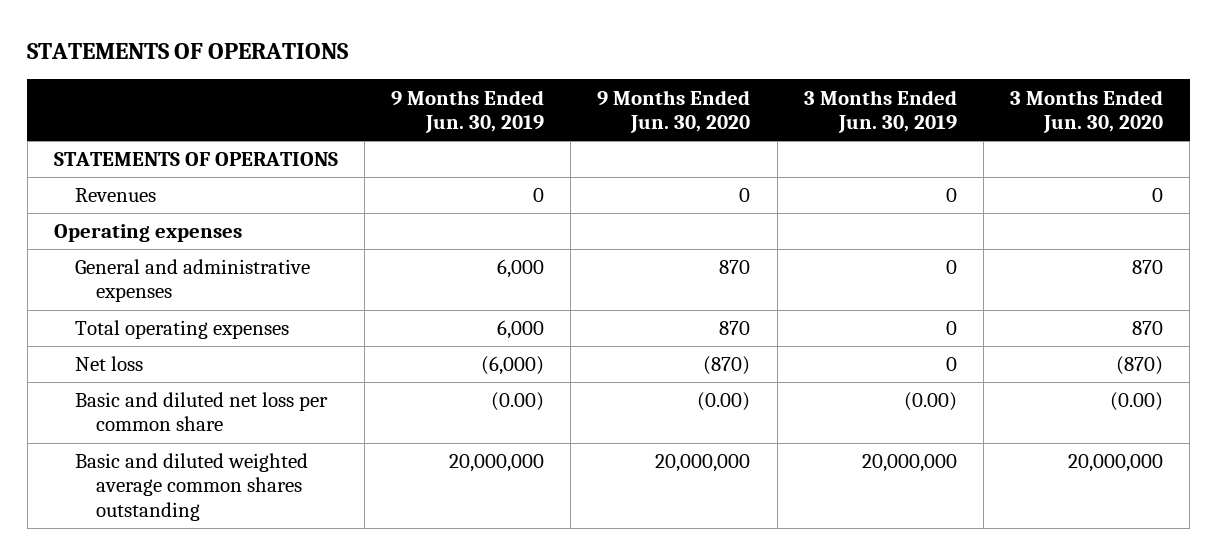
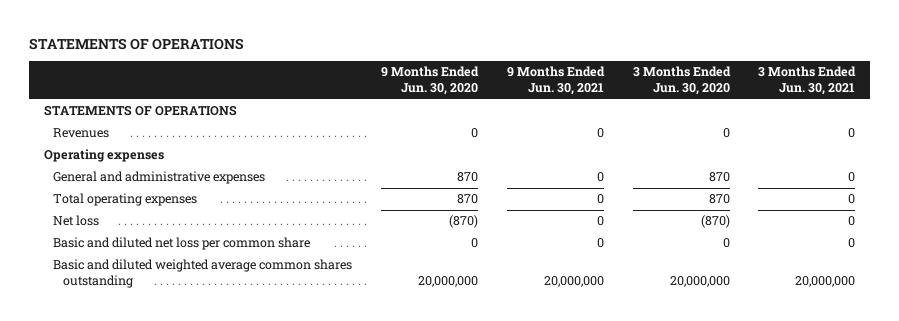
- | 9 Months Ended Jun. 30, 2019 | 9 Months Ended Jun. 30, 2020 | 3 Months Ended Jun. 30, 2019 | 3 Months Ended Jun. 30, 2020
+ | 9 Months Ended Jun. 30, 2020 | 9 Months Ended Jun. 30, 2021 | 3 Months Ended Jun. 30, 2020 | 3 Months Ended Jun. 30, 2021
- Basic and diluted net loss per common share | (0.00) | (0.00) | (0.00) | (0.00)
+ Basic and diluted net loss per common share | 0 | 0 | 0 | 0

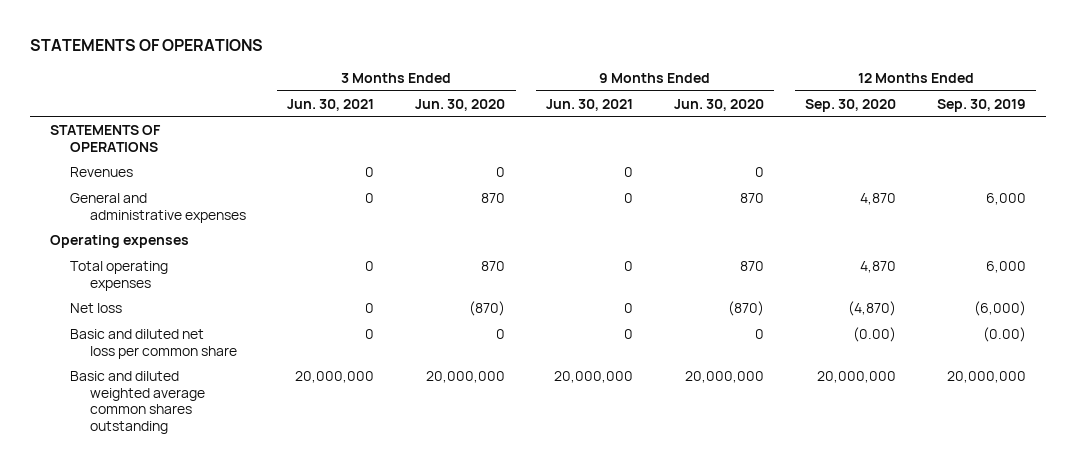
- | 9 Months Ended Jun. 30, 2020 | 9 Months Ended Jun. 30, 2021 | 3 Months Ended Jun. 30, 2020 | 3 Months Ended Jun. 30, 2021
+ | 3 Months Ended Jun. 30, 2021 | 3 Months Ended Jun. 30, 2020 | 9 Months Ended Jun. 30, 2021 | 9 Months Ended Jun. 30, 2020 | 12 Months Ended Sep. 30, 2020 | 12 Months Ended Sep. 30, 2019
moved down: Operating expenses

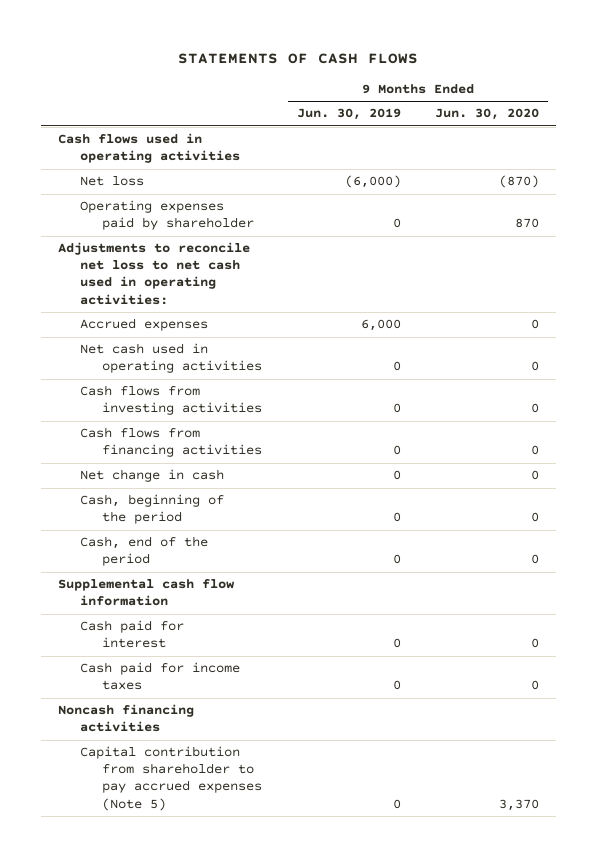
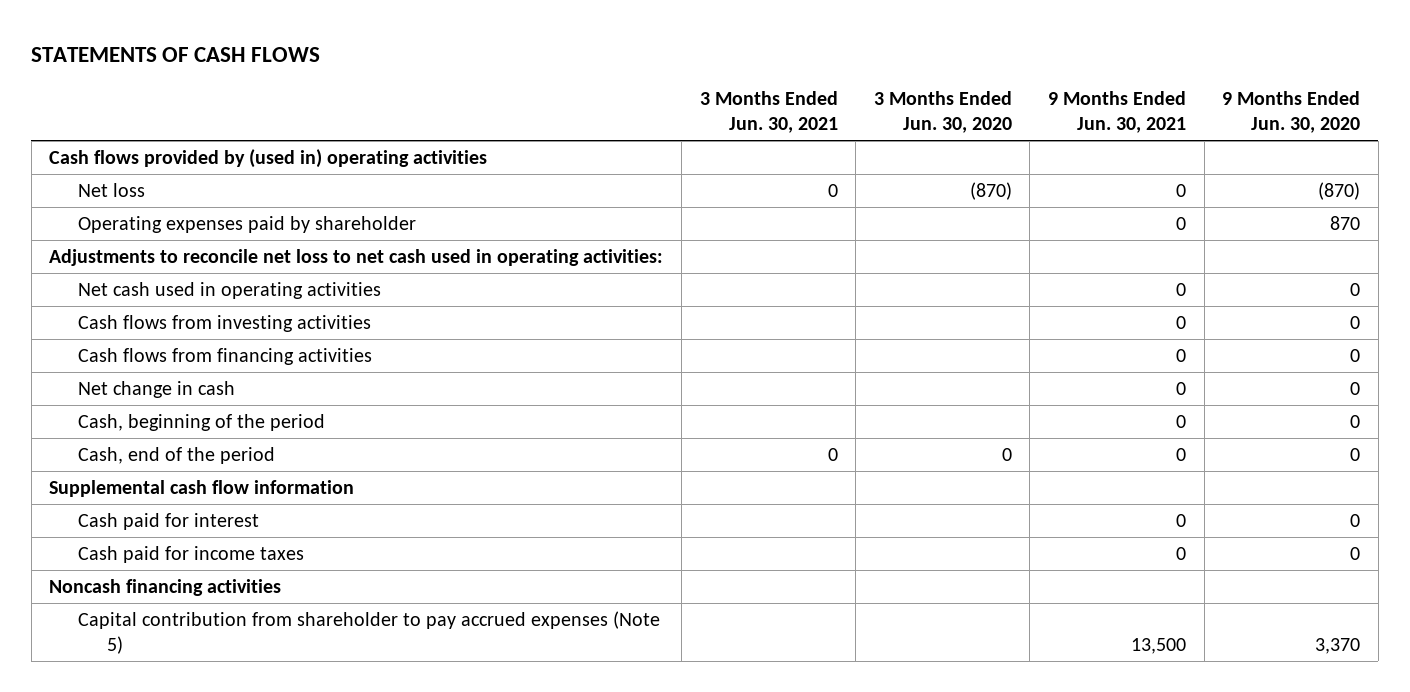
- | 9 Months Ended Jun. 30, 2019 | 9 Months Ended Jun. 30, 2020
+ | 3 Months Ended Jun. 30, 2021 | 3 Months Ended Jun. 30, 2020 | 9 Months Ended Jun. 30, 2021 | 9 Months Ended Jun. 30, 2020
- Cash flows used in operating activities
+ Cash flows provided by (used in) operating activities
- Accrued expenses | 6,000 | 0

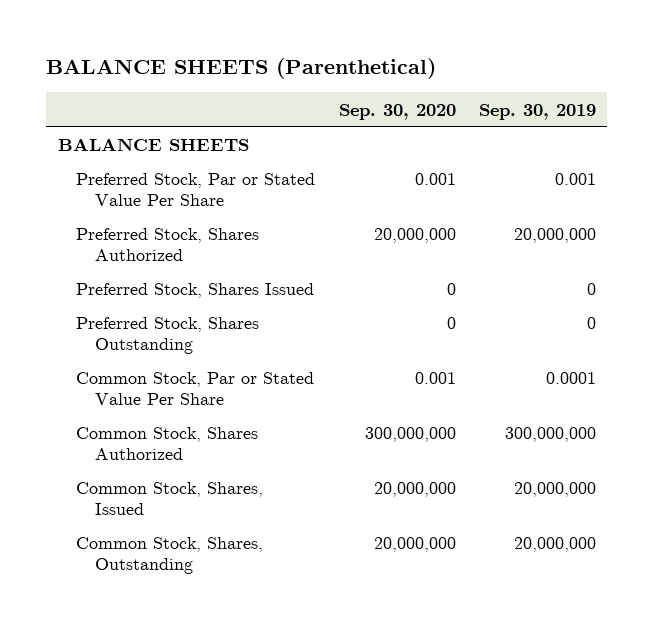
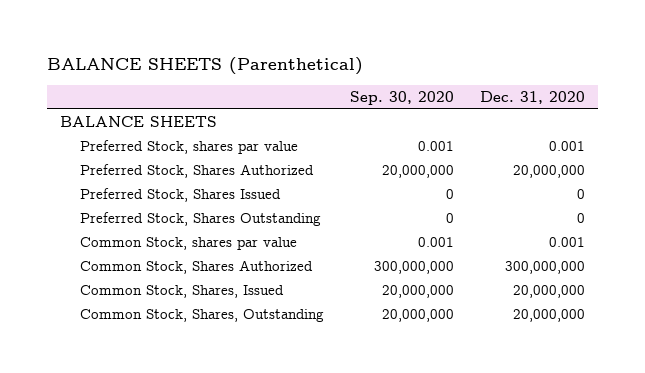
- | Sep. 30, 2020 | Sep. 30, 2019
+ | Sep. 30, 2020 | Dec. 31, 2020
- Preferred Stock, Par or Stated Value Per Share | 0.001 | 0.001
+ Preferred Stock, shares par value | 0.001 | 0.001
- Common Stock, Par or Stated Value Per Share | 0.001 | 0.0001
+ Common Stock, shares par value | 0.001 | 0.001

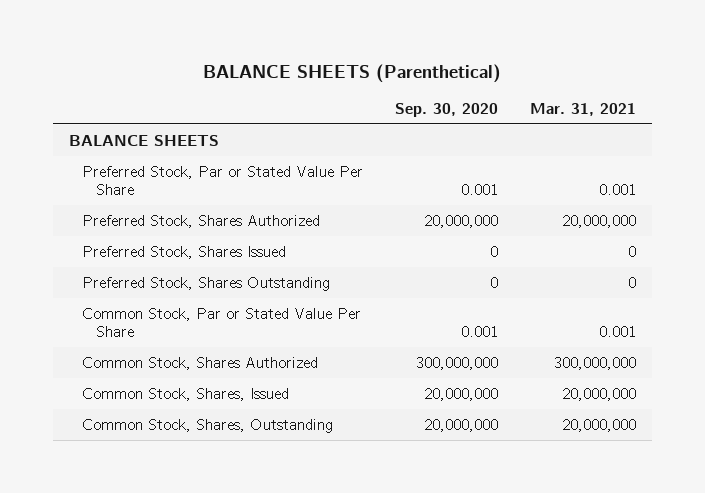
- | Sep. 30, 2020 | Dec. 31, 2020
+ | Sep. 30, 2020 | Mar. 31, 2021
- Preferred Stock, shares par value | 0.001 | 0.001
+ Preferred Stock, Par or Stated Value Per Share | 0.001 | 0.001
- Common Stock, shares par value | 0.001 | 0.001
+ Common Stock, Par or Stated Value Per Share | 0.001 | 0.001

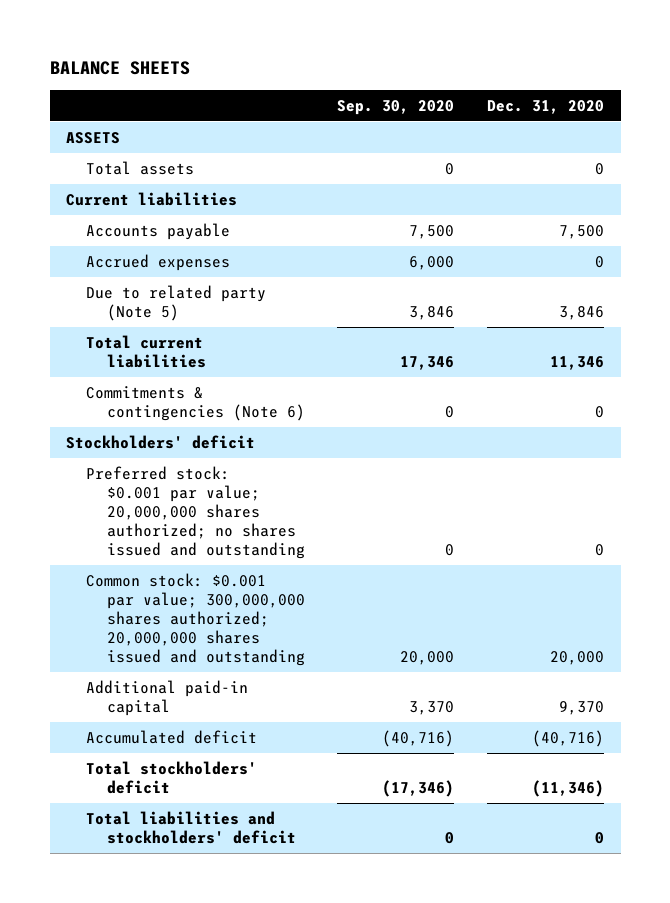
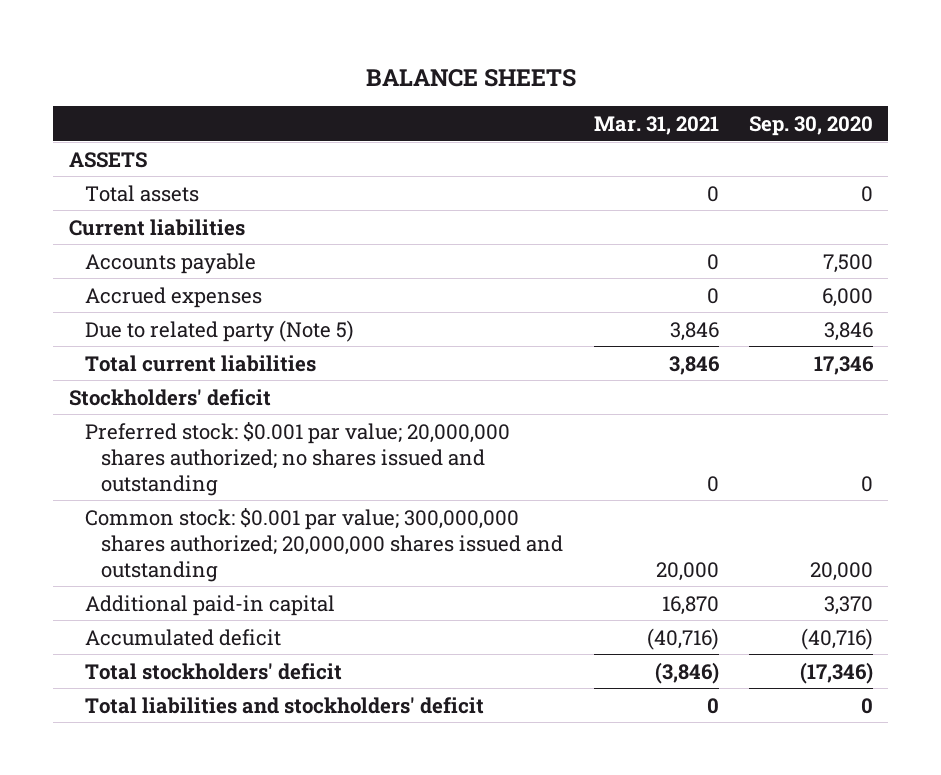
- | Sep. 30, 2020 | Dec. 31, 2020
+ | Mar. 31, 2021 | Sep. 30, 2020
- Commitments & contingencies (Note 6) | 0 | 0

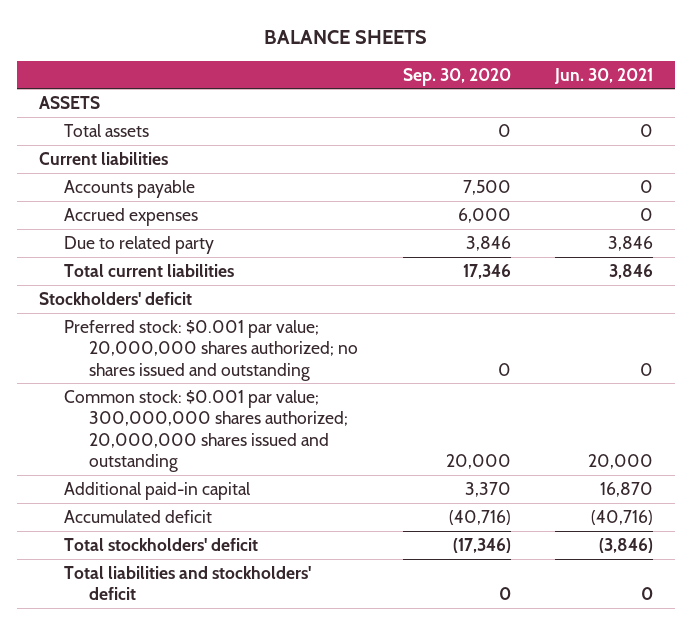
- | Mar. 31, 2021 | Sep. 30, 2020
+ | Sep. 30, 2020 | Jun. 30, 2021
- Due to related party (Note 5) | 3,846 | 3,846
+ Due to related party | 3,846 | 3,846

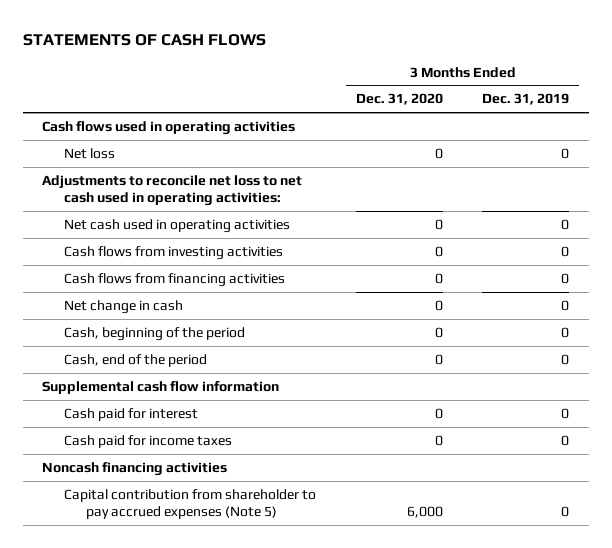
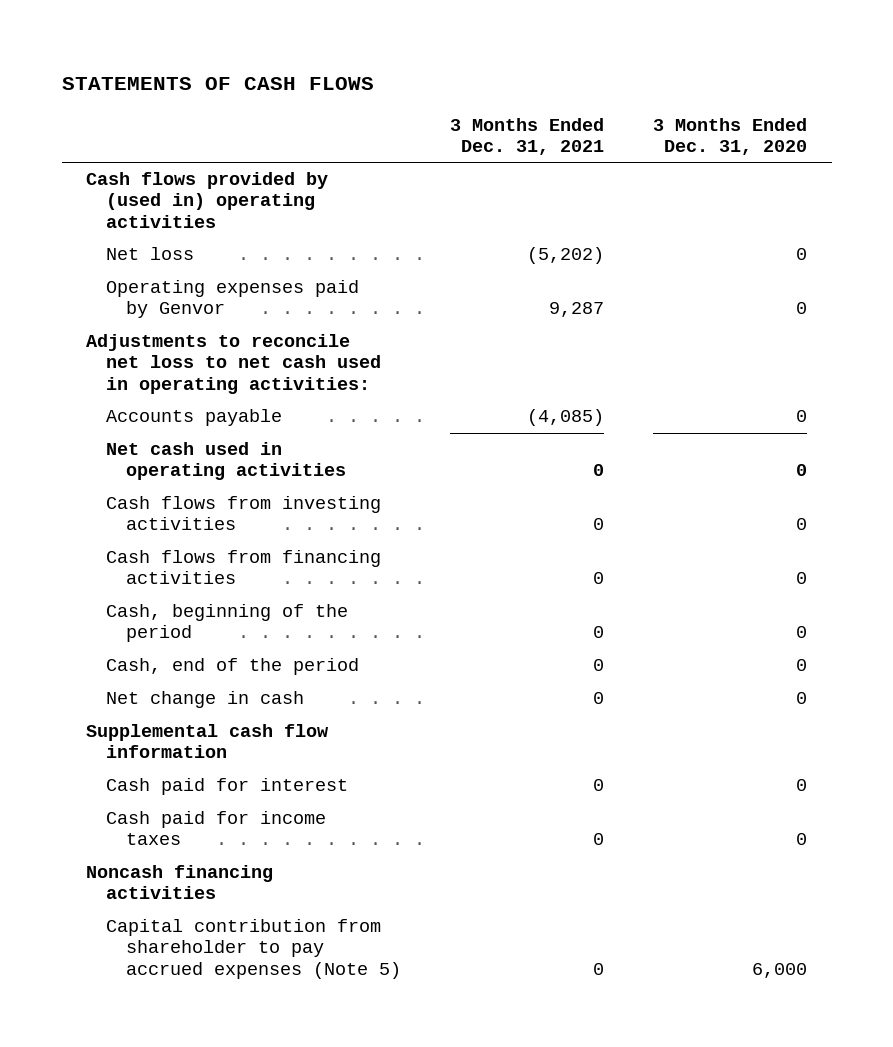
- | 3 Months Ended Dec. 31, 2020 | 3 Months Ended Dec. 31, 2019
+ | 3 Months Ended Dec. 31, 2021 | 3 Months Ended Dec. 31, 2020
- Cash flows used in operating activities
+ Cash flows provided by (used in) operating activities
+ Operating expenses paid by Genvor | 9,287 | 0
+ Accounts payable | (4,085) | 0
moved down: Net change in cash | 0 | 0

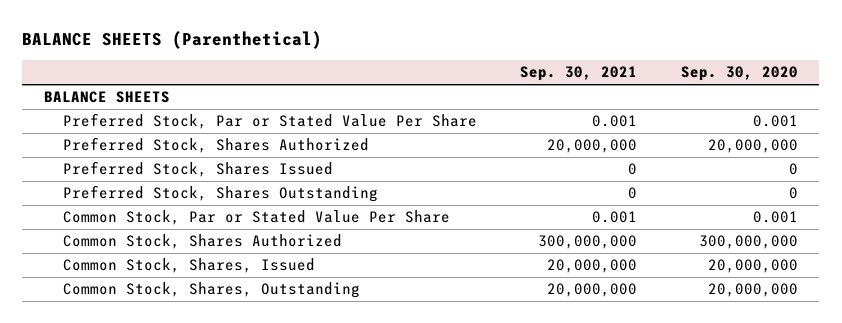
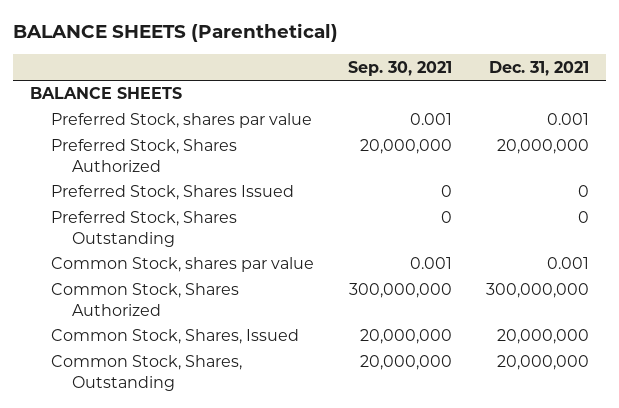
- | Sep. 30, 2021 | Sep. 30, 2020
+ | Sep. 30, 2021 | Dec. 31, 2021
- Preferred Stock, Par or Stated Value Per Share | 0.001 | 0.001
+ Preferred Stock, shares par value | 0.001 | 0.001
- Common Stock, Par or Stated Value Per Share | 0.001 | 0.001
+ Common Stock, shares par value | 0.001 | 0.001

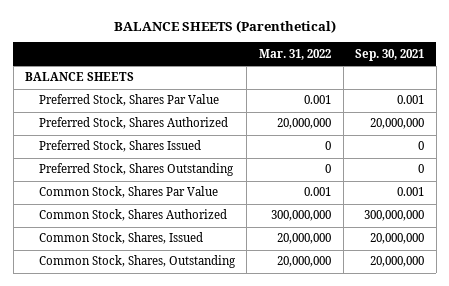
- | Sep. 30, 2021 | Dec. 31, 2021
+ | Mar. 31, 2022 | Sep. 30, 2021
- Preferred Stock, shares par value | 0.001 | 0.001
+ Preferred Stock, Shares Par Value | 0.001 | 0.001
- Common Stock, shares par value | 0.001 | 0.001
+ Common Stock, Shares Par Value | 0.001 | 0.001

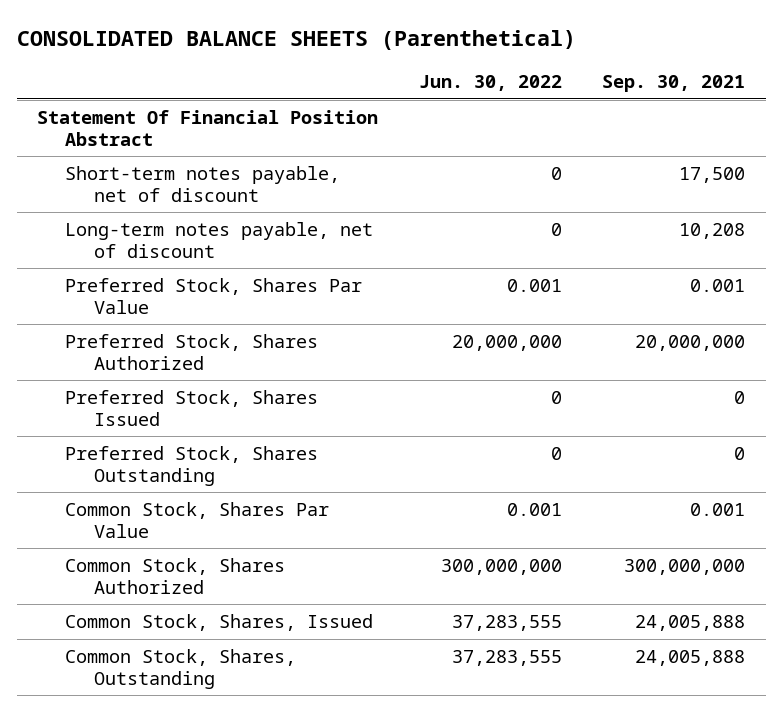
- BALANCE SHEETS (Parenthetical)
+ CONSOLIDATED BALANCE SHEETS (Parenthetical)
- | Mar. 31, 2022 | Sep. 30, 2021
+ | Jun. 30, 2022 | Sep. 30, 2021
- BALANCE SHEETS
+ Statement Of Financial Position Abstract
+ Short-term notes payable, net of discount | 0 | 17,500
+ Long-term notes payable, net of discount | 0 | 10,208
- Common Stock, Shares, Issued | 20,000,000 | 20,000,000
- Common Stock, Shares, Outstanding | 20,000,000 | 20,000,000
+ Common Stock, Shares, Issued | 37,283,555 | 24,005,888
+ Common Stock, Shares, Outstanding | 37,283,555 | 24,005,888

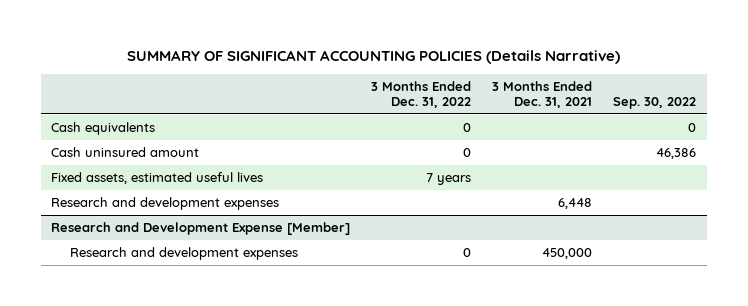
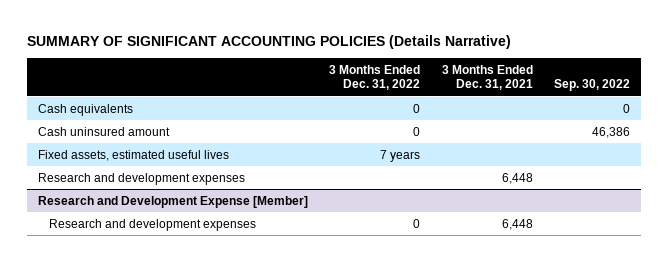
@ Research and Development Expense [Member]
- Research and development expenses | 0 | 450,000 |
+ Research and development expenses | 0 | 6,448 |

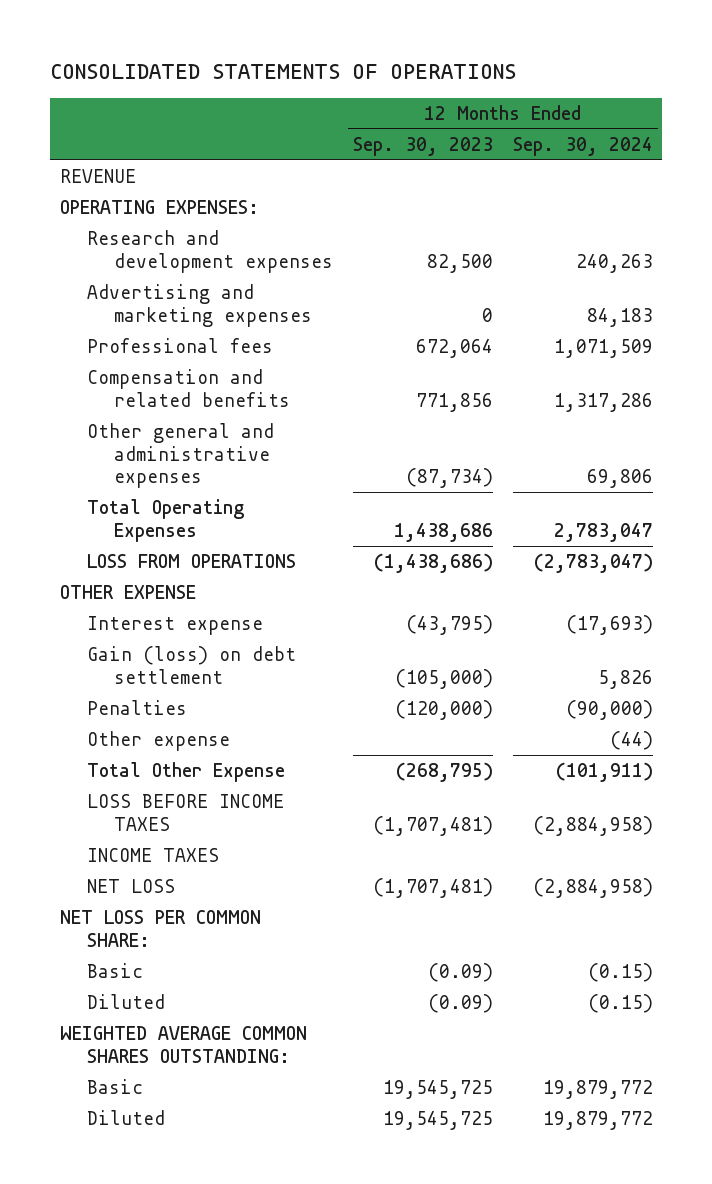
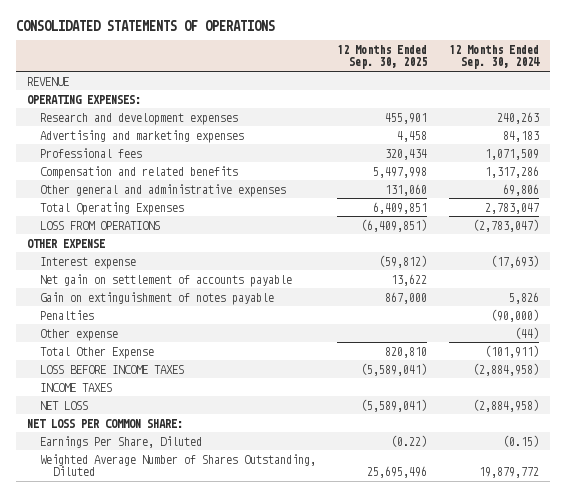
- | 12 Months Ended Sep. 30, 2023 | 12 Months Ended Sep. 30, 2024
+ | 12 Months Ended Sep. 30, 2025 | 12 Months Ended Sep. 30, 2024
- Gain (loss) on debt settlement | (105,000) | 5,826
+ Net gain on settlement of accounts payable | 13,622 |
+ Gain on extinguishment of notes payable | 867,000 | 5,826
- Basic | (0.09) | (0.15)
- Diluted | (0.09) | (0.15)
- WEIGHTED AVERAGE COMMON SHARES OUTSTANDING:
- Basic | 19,545,725 | 19,879,772
- Diluted | 19,545,725 | 19,879,772
+ Earnings Per Share, Diluted | (0.22) | (0.15)
+ Weighted Average Number of Shares Outstanding, Diluted | 25,695,496 | 19,879,772

